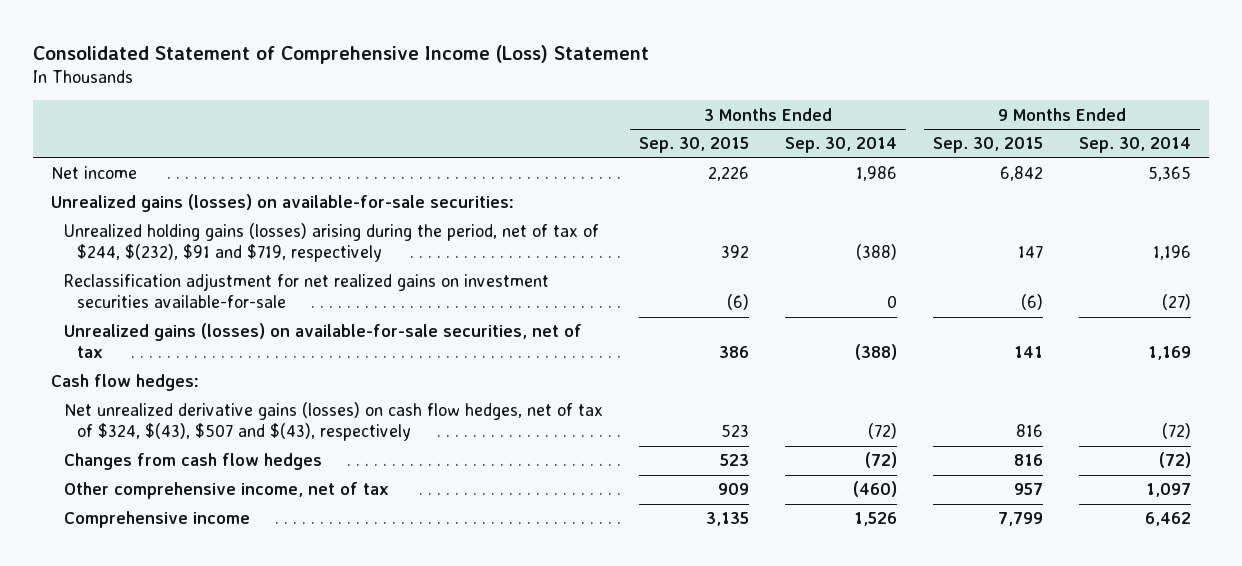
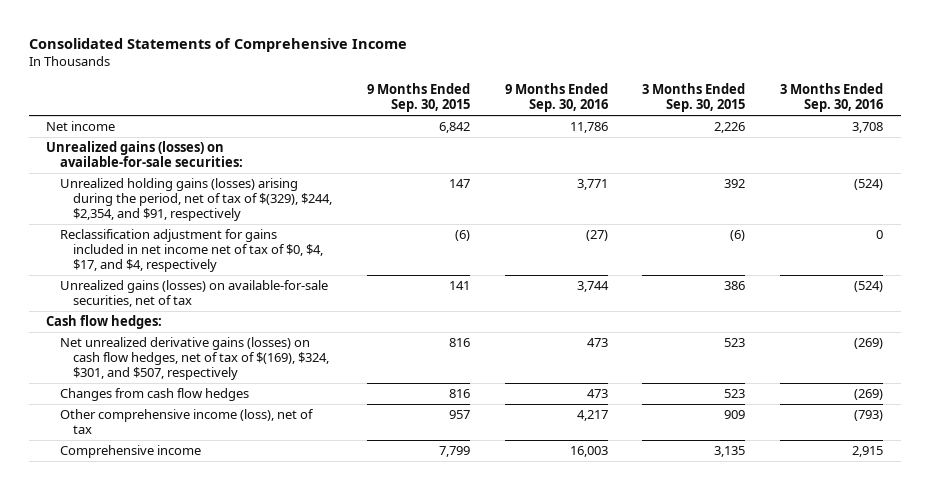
- Consolidated Statement of Comprehensive Income (Loss) Statement
+ Consolidated Statements of Comprehensive Income
- | 3 Months Ended Sep. 30, 2015 | 3 Months Ended Sep. 30, 2014 | 9 Months Ended Sep. 30, 2015 | 9 Months Ended Sep. 30, 2014
+ | 9 Months Ended Sep. 30, 2015 | 9 Months Ended Sep. 30, 2016 | 3 Months Ended Sep. 30, 2015 | 3 Months Ended Sep. 30, 2016
- Unrealized holding gains (losses) arising during the period, net of tax of $244, $(232), $91 and $719, respectively | 392 | (388) | 147 | 1,196
- Reclassification adjustment for net realized gains on investment securities available-for-sale | (6) | 0 | (6) | (27)
+ Unrealized holding gains (losses) arising during the period, net of tax of $(329), $244, $2,354, and $91, respectively | 147 | 3,771 | 392 | (524)
+ Reclassification adjustment for gains included in net income net of tax of $0, $4, $17, and $4, respectively | (6) | (27) | (6) | 0
- Net unrealized derivative gains (losses) on cash flow hedges, net of tax of $324, $(43), $507 and $(43), respectively | 523 | (72) | 816 | (72)
+ Net unrealized derivative gains (losses) on cash flow hedges, net of tax of $(169), $324, $301, and $507, respectively | 816 | 473 | 523 | (269)
- Other comprehensive income, net of tax | 909 | (460) | 957 | 1,097
+ Other comprehensive income (loss), net of tax | 957 | 4,217 | 909 | (793)

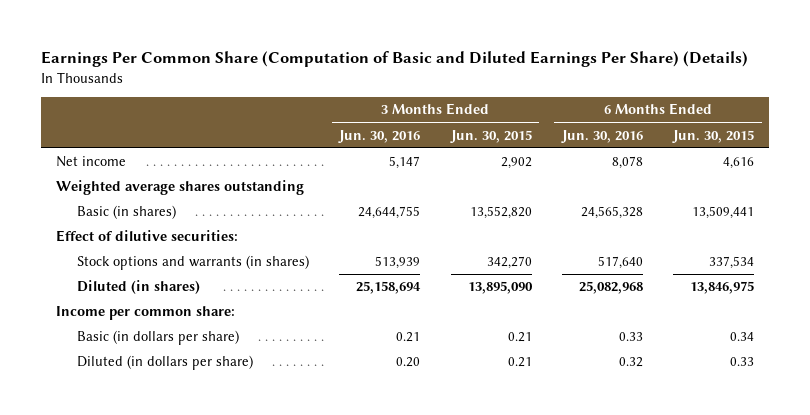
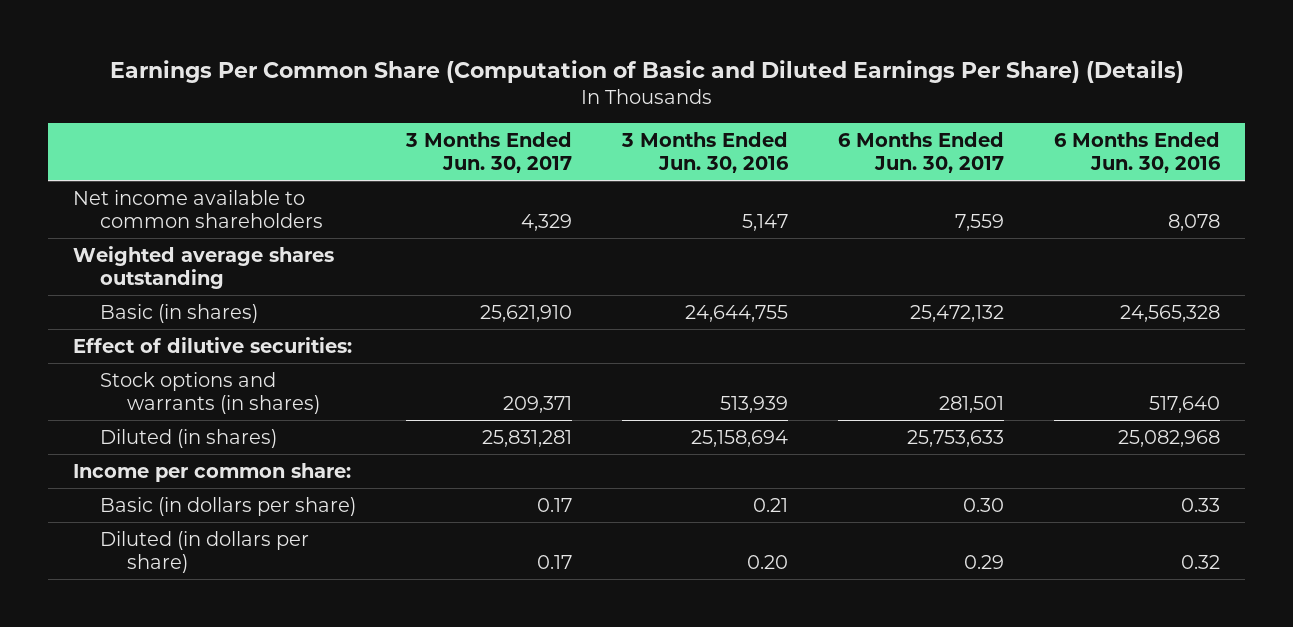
- | 3 Months Ended Jun. 30, 2016 | 3 Months Ended Jun. 30, 2015 | 6 Months Ended Jun. 30, 2016 | 6 Months Ended Jun. 30, 2015
+ | 3 Months Ended Jun. 30, 2017 | 3 Months Ended Jun. 30, 2016 | 6 Months Ended Jun. 30, 2017 | 6 Months Ended Jun. 30, 2016
- Net income | 5,147 | 2,902 | 8,078 | 4,616
+ Net income available to common shareholders | 4,329 | 5,147 | 7,559 | 8,078

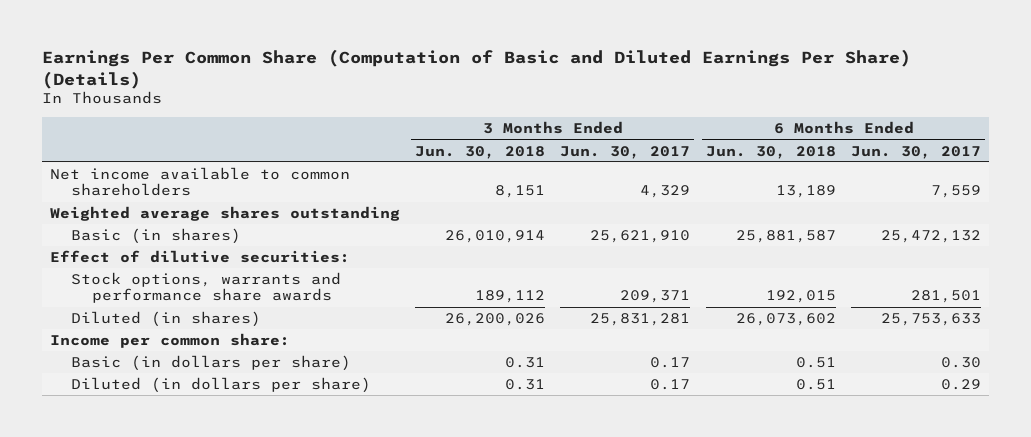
- | 3 Months Ended Jun. 30, 2017 | 3 Months Ended Jun. 30, 2016 | 6 Months Ended Jun. 30, 2017 | 6 Months Ended Jun. 30, 2016
+ | 3 Months Ended Jun. 30, 2018 | 3 Months Ended Jun. 30, 2017 | 6 Months Ended Jun. 30, 2018 | 6 Months Ended Jun. 30, 2017
- Stock options and warrants (in shares) | 209,371 | 513,939 | 281,501 | 517,640
+ Stock options, warrants and performance share awards | 189,112 | 209,371 | 192,015 | 281,501

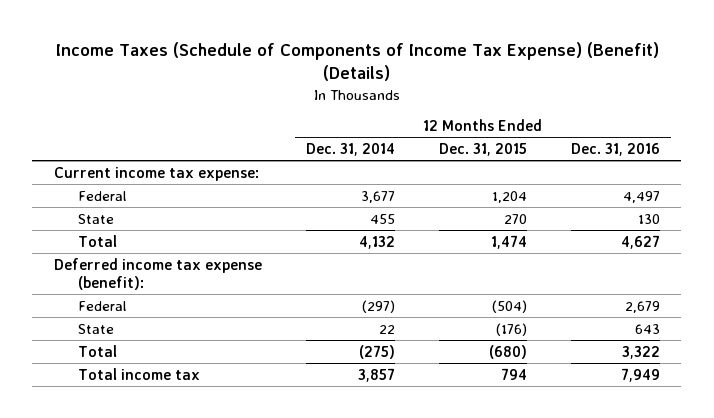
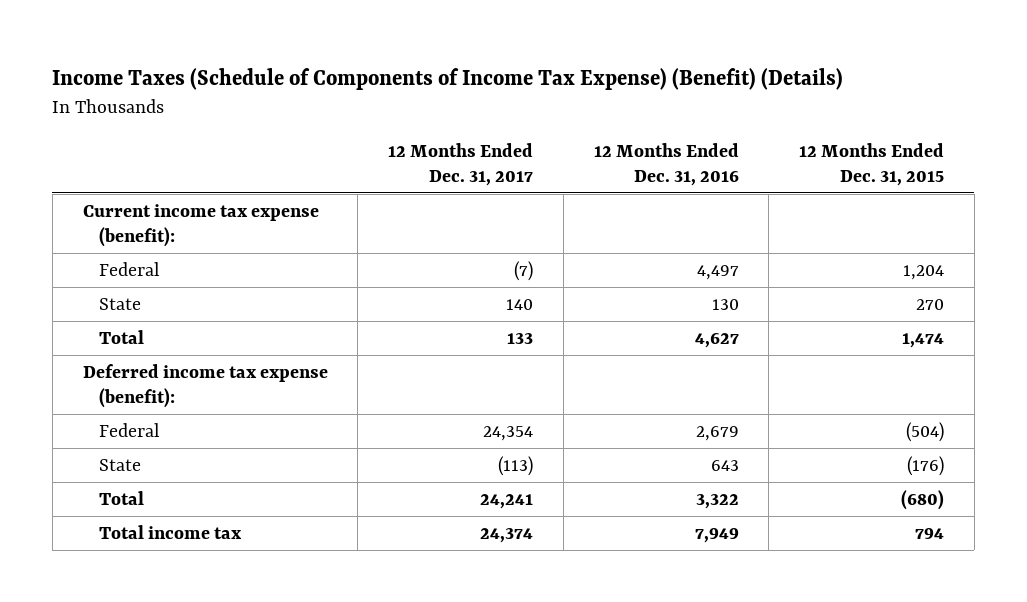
- | 12 Months Ended Dec. 31, 2014 | 12 Months Ended Dec. 31, 2015 | 12 Months Ended Dec. 31, 2016
+ | 12 Months Ended Dec. 31, 2017 | 12 Months Ended Dec. 31, 2016 | 12 Months Ended Dec. 31, 2015
- Current income tax expense:
+ Current income tax expense (benefit):

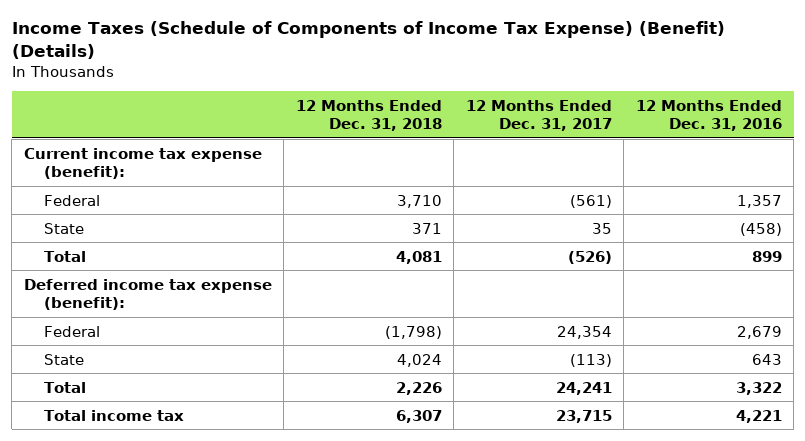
- | 12 Months Ended Dec. 31, 2017 | 12 Months Ended Dec. 31, 2016 | 12 Months Ended Dec. 31, 2015
+ | 12 Months Ended Dec. 31, 2018 | 12 Months Ended Dec. 31, 2017 | 12 Months Ended Dec. 31, 2016
- Federal | (7) | 4,497 | 1,204
- State | 140 | 130 | 270
- Total | 133 | 4,627 | 1,474
+ Federal | 3,710 | (561) | 1,357
+ State | 371 | 35 | (458)
+ Total | 4,081 | (526) | 899
- Total income tax | 24,374 | 7,949 | 794
+ Total income tax | 6,307 | 23,715 | 4,221

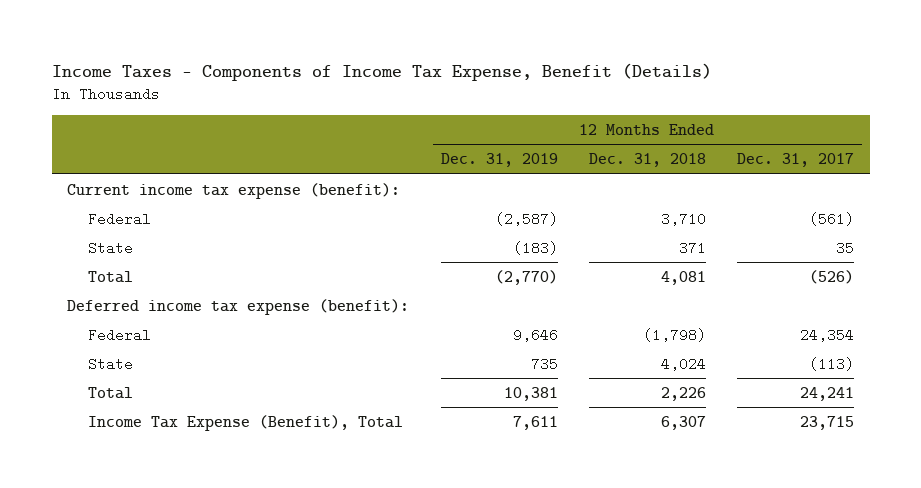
- Income Taxes (Schedule of Components of Income Tax Expense) (Benefit) (Details)
+ Income Taxes - Components of Income Tax Expense, Benefit (Details)
- | 12 Months Ended Dec. 31, 2018 | 12 Months Ended Dec. 31, 2017 | 12 Months Ended Dec. 31, 2016
+ | 12 Months Ended Dec. 31, 2019 | 12 Months Ended Dec. 31, 2018 | 12 Months Ended Dec. 31, 2017
- Total income tax | 6,307 | 23,715 | 4,221
+ Income Tax Expense (Benefit), Total | 7,611 | 6,307 | 23,715

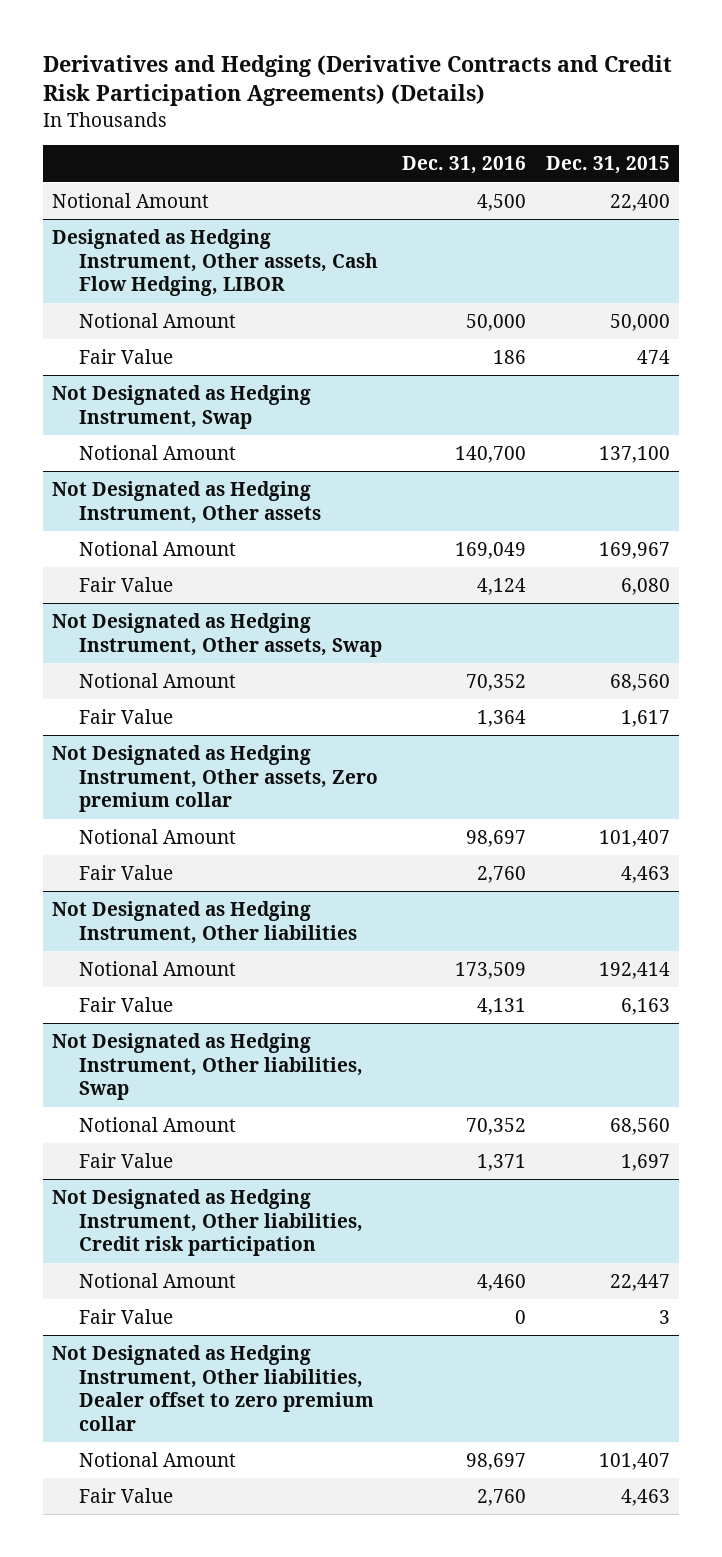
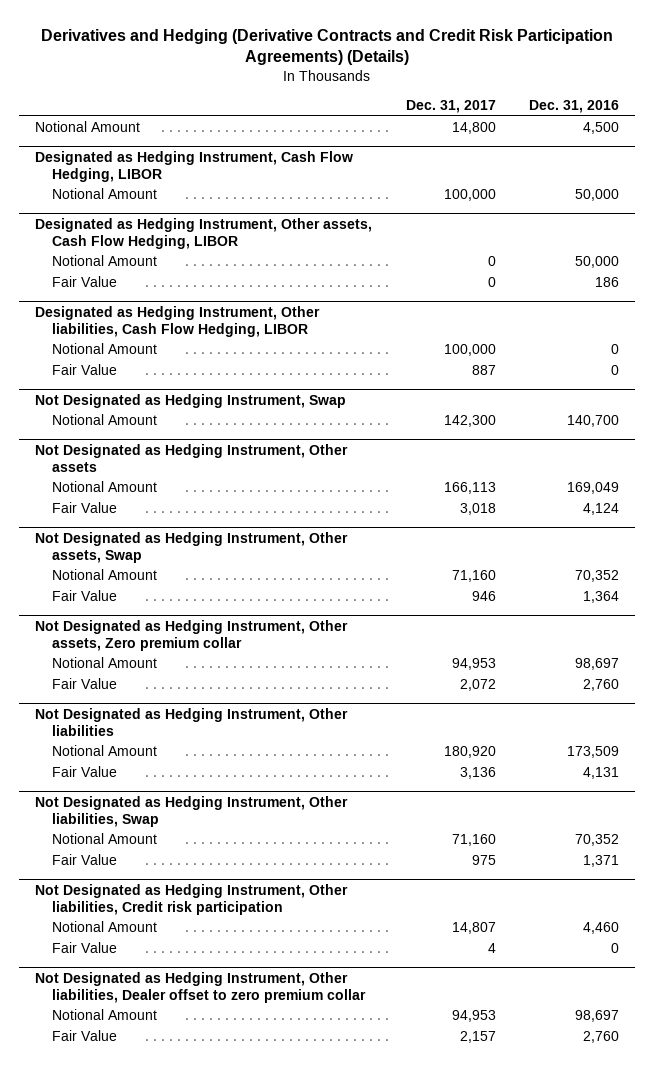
- | Dec. 31, 2016 | Dec. 31, 2015
+ | Dec. 31, 2017 | Dec. 31, 2016
+ Designated as Hedging Instrument, Cash Flow Hedging, LIBOR
+ Notional Amount | 100,000 | 50,000
+ Designated as Hedging Instrument, Other liabilities, Cash Flow Hedging, LIBOR
+ Notional Amount | 100,000 | 0
+ Fair Value | 887 | 0

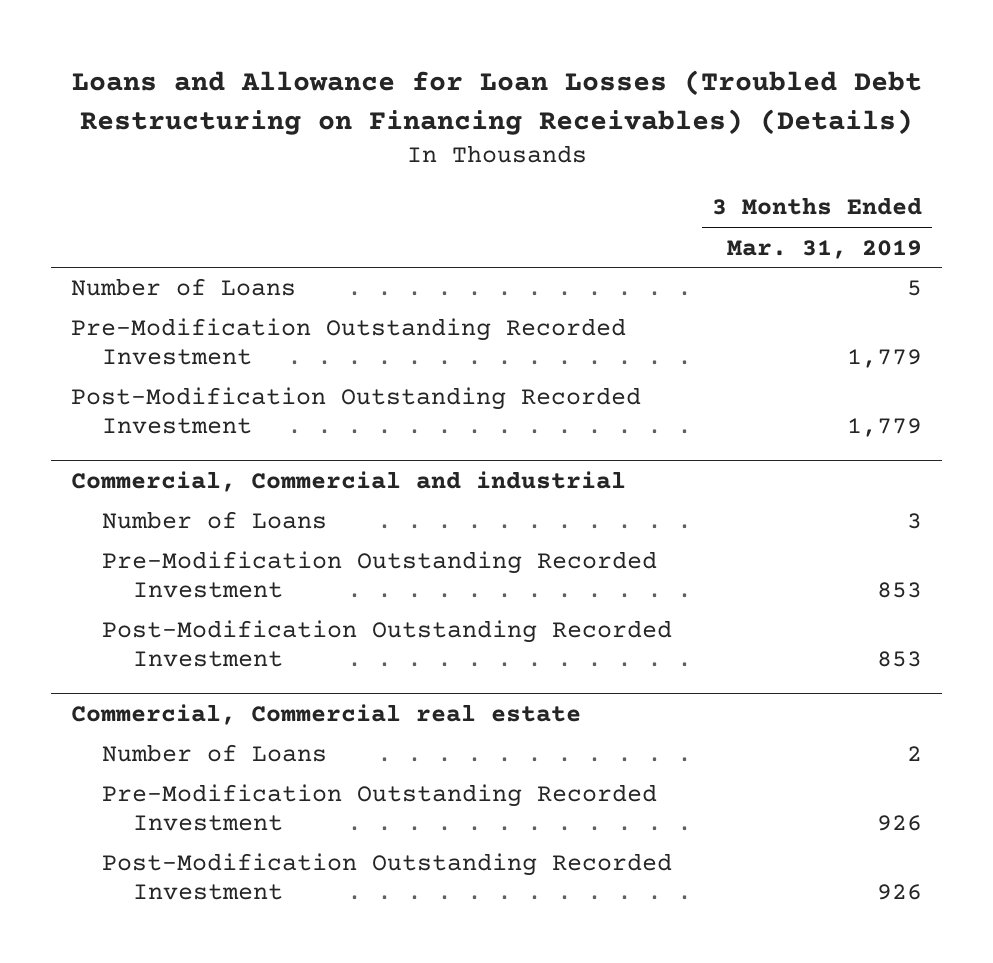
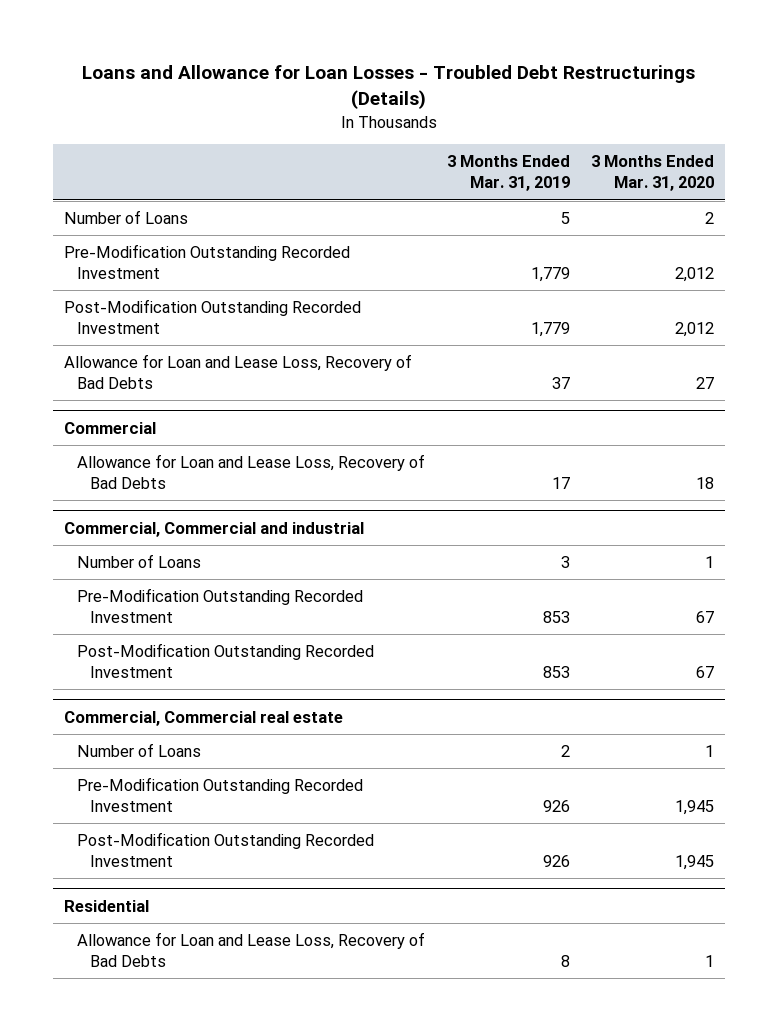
- Loans and Allowance for Loan Losses (Troubled Debt Restructuring on Financing Receivables) (Details)
+ Loans and Allowance for Loan Losses - Troubled Debt Restructurings (Details)
- | 3 Months Ended Mar. 31, 2019
+ | 3 Months Ended Mar. 31, 2019 | 3 Months Ended Mar. 31, 2020
+ Allowance for Loan and Lease Loss, Recovery of Bad Debts | 37 | 27
+ Commercial
+ Allowance for Loan and Lease Loss, Recovery of Bad Debts | 17 | 18
+ Residential
+ Allowance for Loan and Lease Loss, Recovery of Bad Debts | 8 | 1

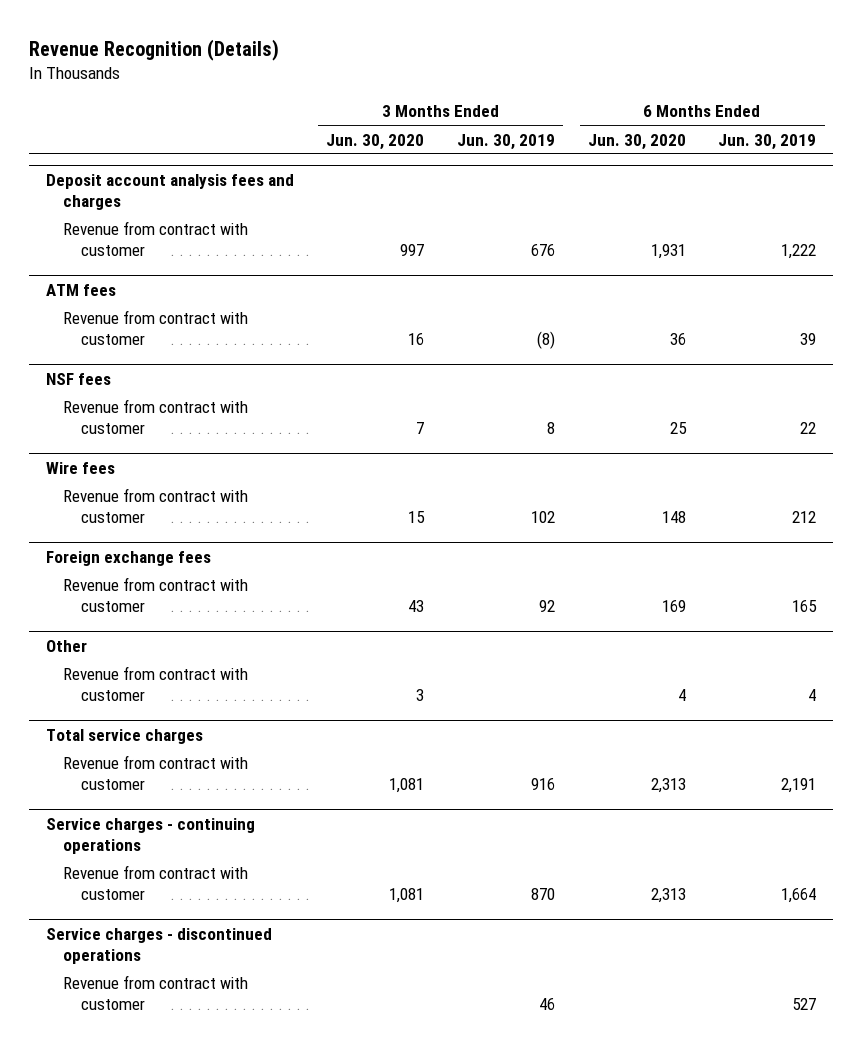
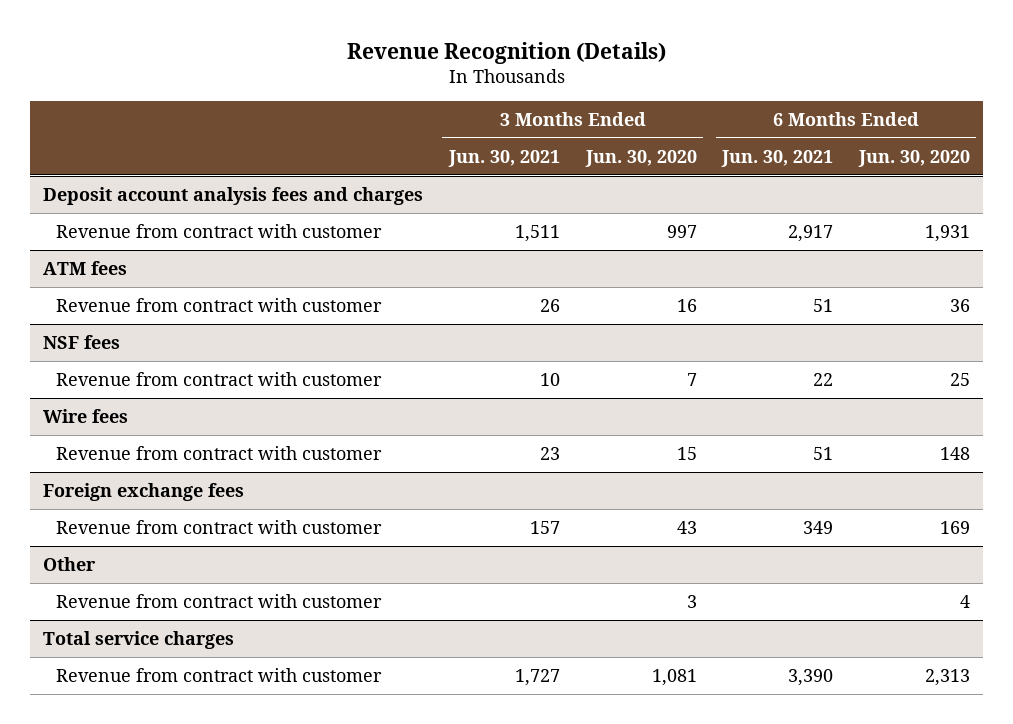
- | 3 Months Ended Jun. 30, 2020 | 3 Months Ended Jun. 30, 2019 | 6 Months Ended Jun. 30, 2020 | 6 Months Ended Jun. 30, 2019
+ | 3 Months Ended Jun. 30, 2021 | 3 Months Ended Jun. 30, 2020 | 6 Months Ended Jun. 30, 2021 | 6 Months Ended Jun. 30, 2020
- Service charges - continuing operations
- Revenue from contract with customer | 1,081 | 870 | 2,313 | 1,664
- Service charges - discontinued operations
- Revenue from contract with customer | | 46 | | 527

